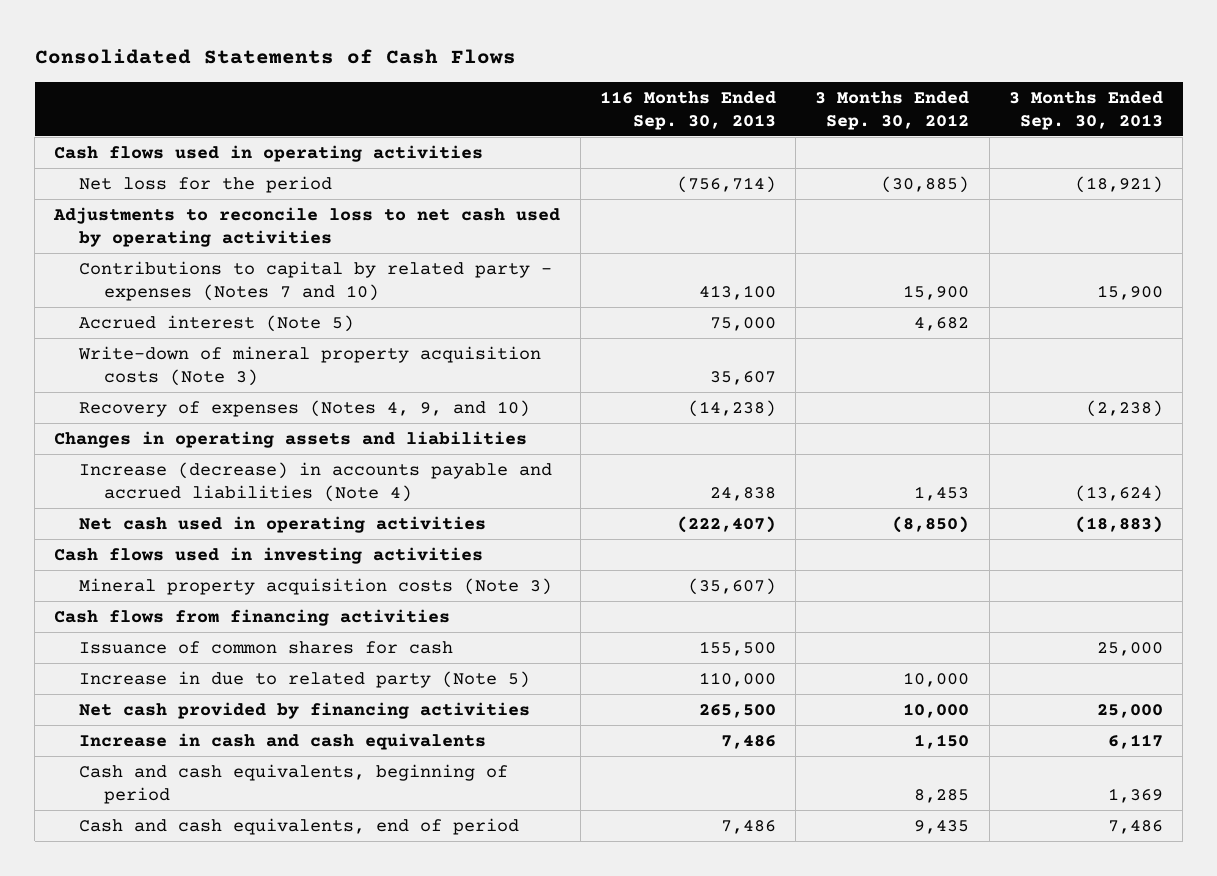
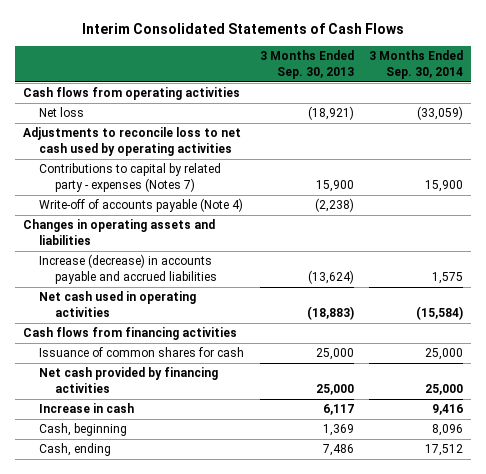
- Consolidated Statements of Cash Flows
+ Interim Consolidated Statements of Cash Flows
- | 116 Months Ended Sep. 30, 2013 | 3 Months Ended Sep. 30, 2012 | 3 Months Ended Sep. 30, 2013
+ | 3 Months Ended Sep. 30, 2013 | 3 Months Ended Sep. 30, 2014
- Cash flows used in operating activities
- Net loss for the period | (756,714) | (30,885) | (18,921)
+ Cash flows from operating activities
+ Net loss | (18,921) | (33,059)
- Contributions to capital by related party - expenses (Notes 7 and 10) | 413,100 | 15,900 | 15,900
- Accrued interest (Note 5) | 75,000 | 4,682 |
- Write-down of mineral property acquisition costs (Note 3) | 35,607 | |
- Recovery of expenses (Notes 4, 9, and 10) | (14,238) | | (2,238)
+ Contributions to capital by related party - expenses (Notes 7) | 15,900 | 15,900
+ Write-off of accounts payable (Note 4) | (2,238) |
- Increase (decrease) in accounts payable and accrued liabilities (Note 4) | 24,838 | 1,453 | (13,624)
+ Increase (decrease) in accounts payable and accrued liabilities | (13,624) | 1,575
- Cash flows used in investing activities
- Mineral property acquisition costs (Note 3) | (35,607) | |
- Increase in due to related party (Note 5) | 110,000 | 10,000 |
- Increase in cash and cash equivalents | 7,486 | 1,150 | 6,117
- Cash and cash equivalents, beginning of period | | 8,285 | 1,369
- Cash and cash equivalents, end of period | 7,486 | 9,435 | 7,486
+ Increase in cash | 6,117 | 9,416
+ Cash, beginning | 1,369 | 8,096
+ Cash, ending | 7,486 | 17,512

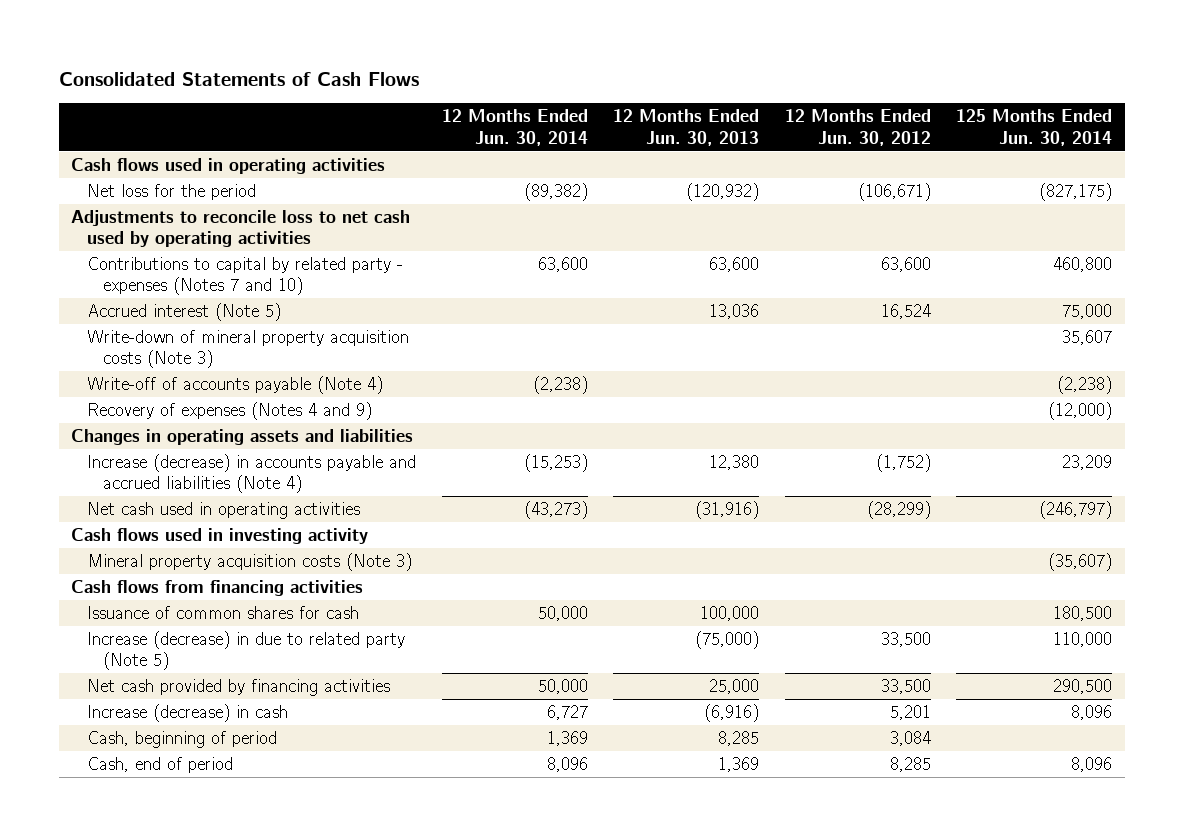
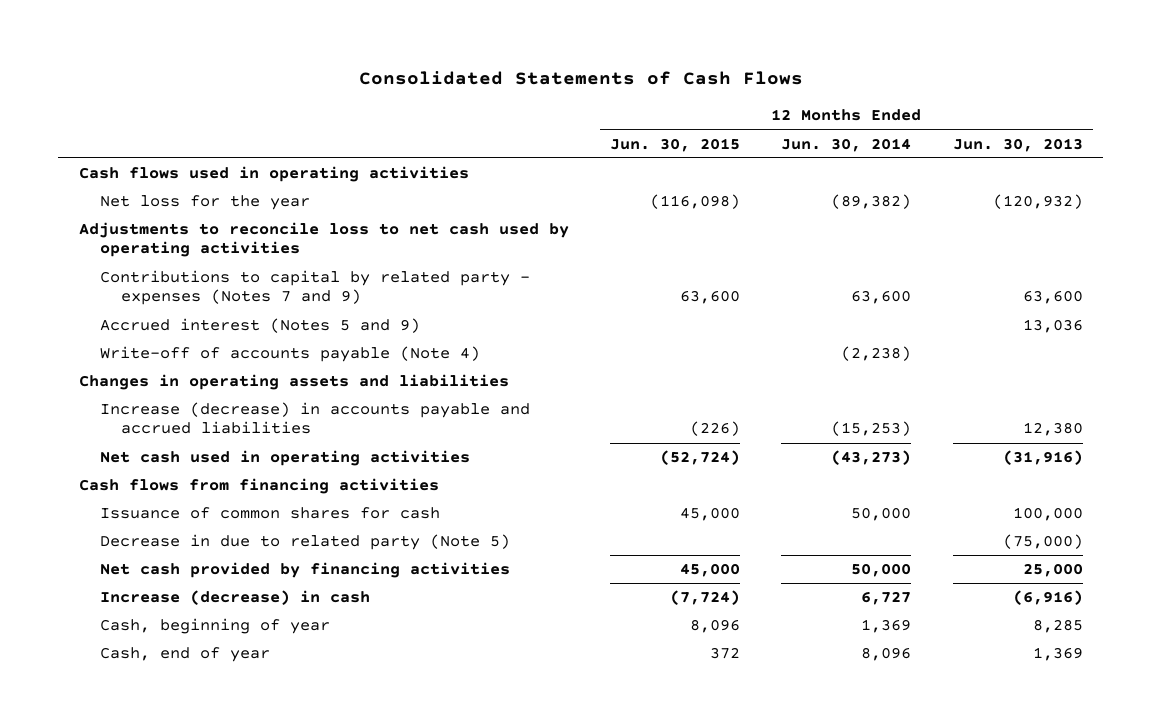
- | 12 Months Ended Jun. 30, 2014 | 12 Months Ended Jun. 30, 2013 | 12 Months Ended Jun. 30, 2012 | 125 Months Ended Jun. 30, 2014
+ | 12 Months Ended Jun. 30, 2015 | 12 Months Ended Jun. 30, 2014 | 12 Months Ended Jun. 30, 2013
- Net loss for the period | (89,382) | (120,932) | (106,671) | (827,175)
+ Net loss for the year | (116,098) | (89,382) | (120,932)
- Contributions to capital by related party - expenses (Notes 7 and 10) | 63,600 | 63,600 | 63,600 | 460,800
- Accrued interest (Note 5) | | 13,036 | 16,524 | 75,000
- Write-down of mineral property acquisition costs (Note 3) | | | | 35,607
+ Contributions to capital by related party - expenses (Notes 7 and 9) | 63,600 | 63,600 | 63,600
+ Accrued interest (Notes 5 and 9) | | | 13,036
- Recovery of expenses (Notes 4 and 9) | | | | (12,000)
- Increase (decrease) in accounts payable and accrued liabilities (Note 4) | (15,253) | 12,380 | (1,752) | 23,209
+ Increase (decrease) in accounts payable and accrued liabilities | (226) | (15,253) | 12,380
- Cash flows used in investing activity
- Mineral property acquisition costs (Note 3) | | | | (35,607)
- Increase (decrease) in due to related party (Note 5) | | (75,000) | 33,500 | 110,000
+ Decrease in due to related party (Note 5) | | | (75,000)
- Cash, beginning of period | 1,369 | 8,285 | 3,084 |
- Cash, end of period | 8,096 | 1,369 | 8,285 | 8,096
+ Cash, beginning of year | 8,096 | 1,369 | 8,285
+ Cash, end of year | 372 | 8,096 | 1,369

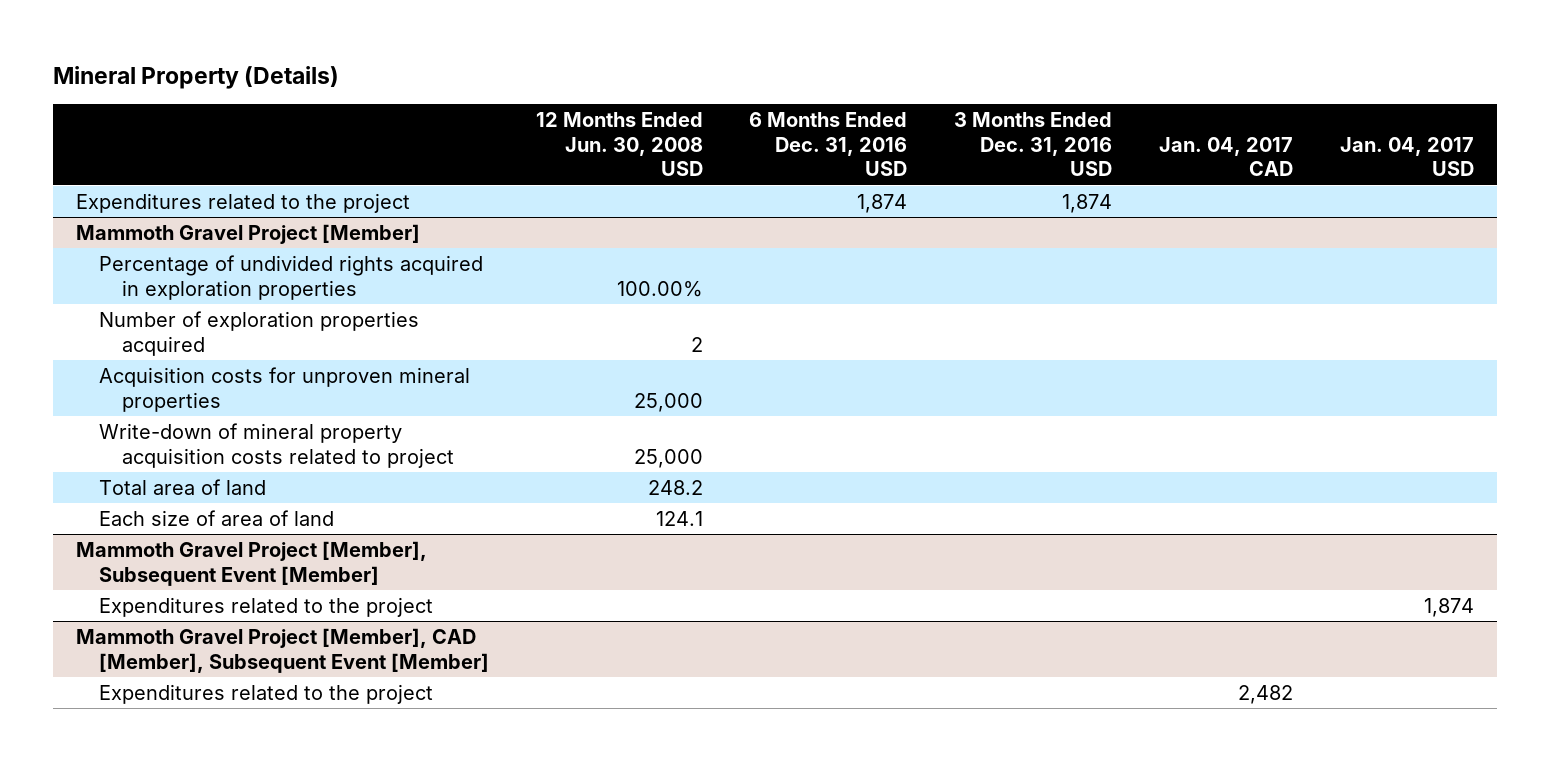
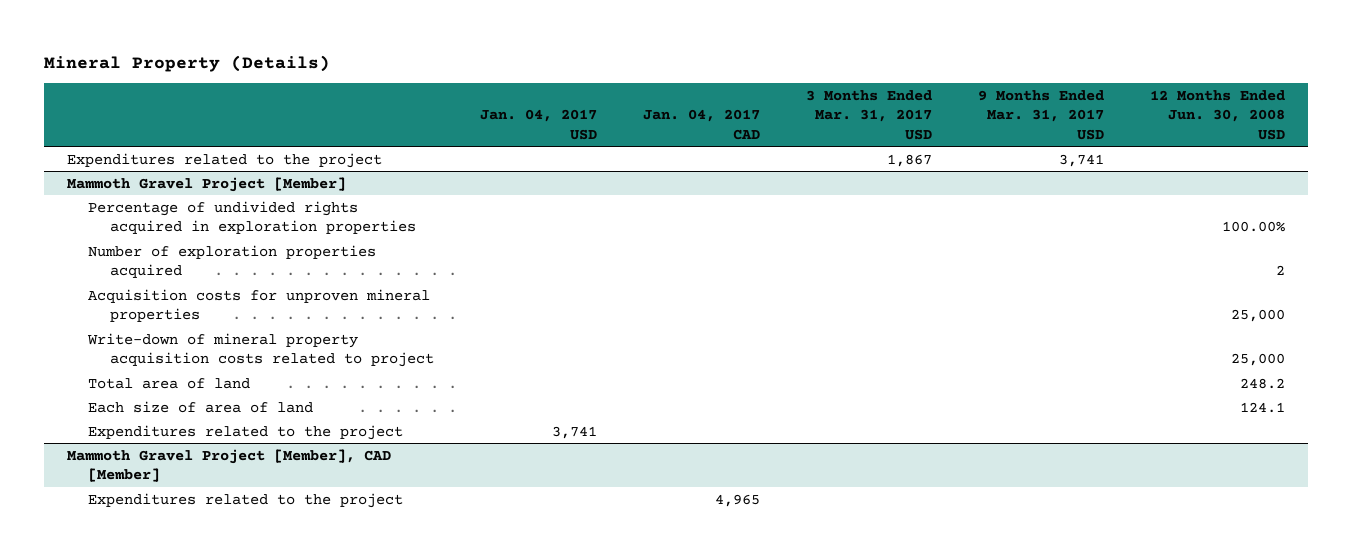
- | 12 Months Ended Jun. 30, 2008 USD | 6 Months Ended Dec. 31, 2016 USD | 3 Months Ended Dec. 31, 2016 USD | Jan. 04, 2017 CAD | Jan. 04, 2017 USD
+ | Jan. 04, 2017 USD | Jan. 04, 2017 CAD | 3 Months Ended Mar. 31, 2017 USD | 9 Months Ended Mar. 31, 2017 USD | 12 Months Ended Jun. 30, 2008 USD
- Mammoth Gravel Project [Member], Subsequent Event [Member]
- Expenditures related to the project | | | | | 1,874
- Mammoth Gravel Project [Member], CAD [Member], Subsequent Event [Member]
- Expenditures related to the project | | | | 2,482 |
@ Mammoth Gravel Project [Member]
+ Expenditures related to the project | 3,741 | | | |
+ Mammoth Gravel Project [Member], CAD [Member]
+ Expenditures related to the project | | 4,965 | | |

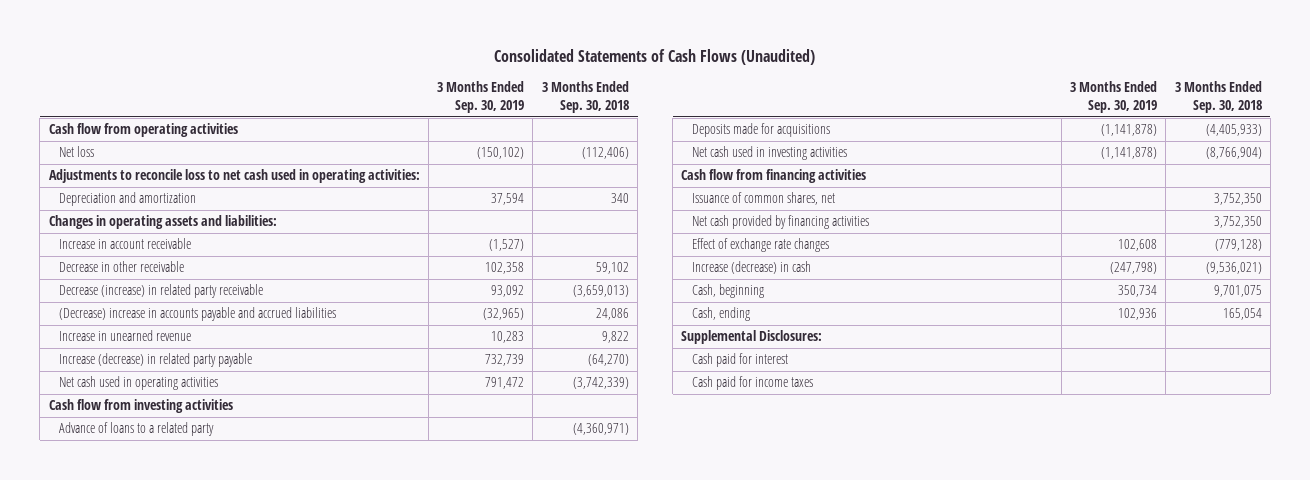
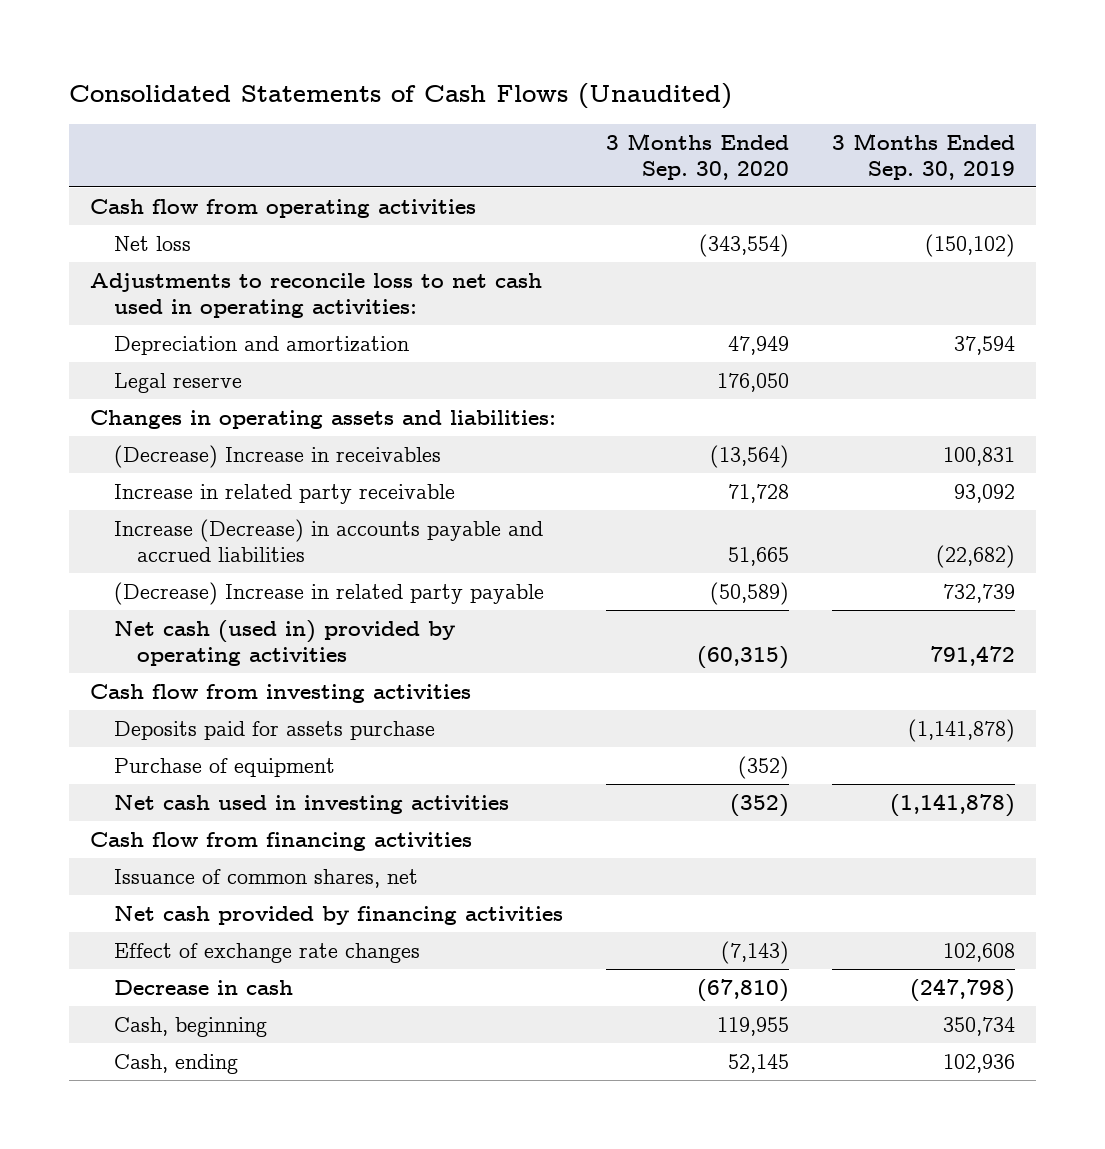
- | 3 Months Ended Sep. 30, 2019 | 3 Months Ended Sep. 30, 2018
+ | 3 Months Ended Sep. 30, 2020 | 3 Months Ended Sep. 30, 2019
+ Legal reserve | 176,050 |
- Increase in account receivable | (1,527) |
- Decrease in other receivable | 102,358 | 59,102
- Decrease (increase) in related party receivable | 93,092 | (3,659,013)
- (Decrease) increase in accounts payable and accrued liabilities | (32,965) | 24,086
- Increase in unearned revenue | 10,283 | 9,822
- Increase (decrease) in related party payable | 732,739 | (64,270)
- Net cash used in operating activities | 791,472 | (3,742,339)
+ (Decrease) Increase in receivables | (13,564) | 100,831
+ Increase in related party receivable | 71,728 | 93,092
+ Increase (Decrease) in accounts payable and accrued liabilities | 51,665 | (22,682)
+ (Decrease) Increase in related party payable | (50,589) | 732,739
+ Net cash (used in) provided by operating activities | (60,315) | 791,472
- Advance of loans to a related party | | (4,360,971)
- Deposits made for acquisitions | (1,141,878) | (4,405,933)
+ Deposits paid for assets purchase | | (1,141,878)
+ Purchase of equipment | (352) |
- Increase (decrease) in cash | (247,798) | (9,536,021)
+ Decrease in cash | (67,810) | (247,798)
- Supplemental Disclosures:
- Cash paid for interest
- Cash paid for income taxes

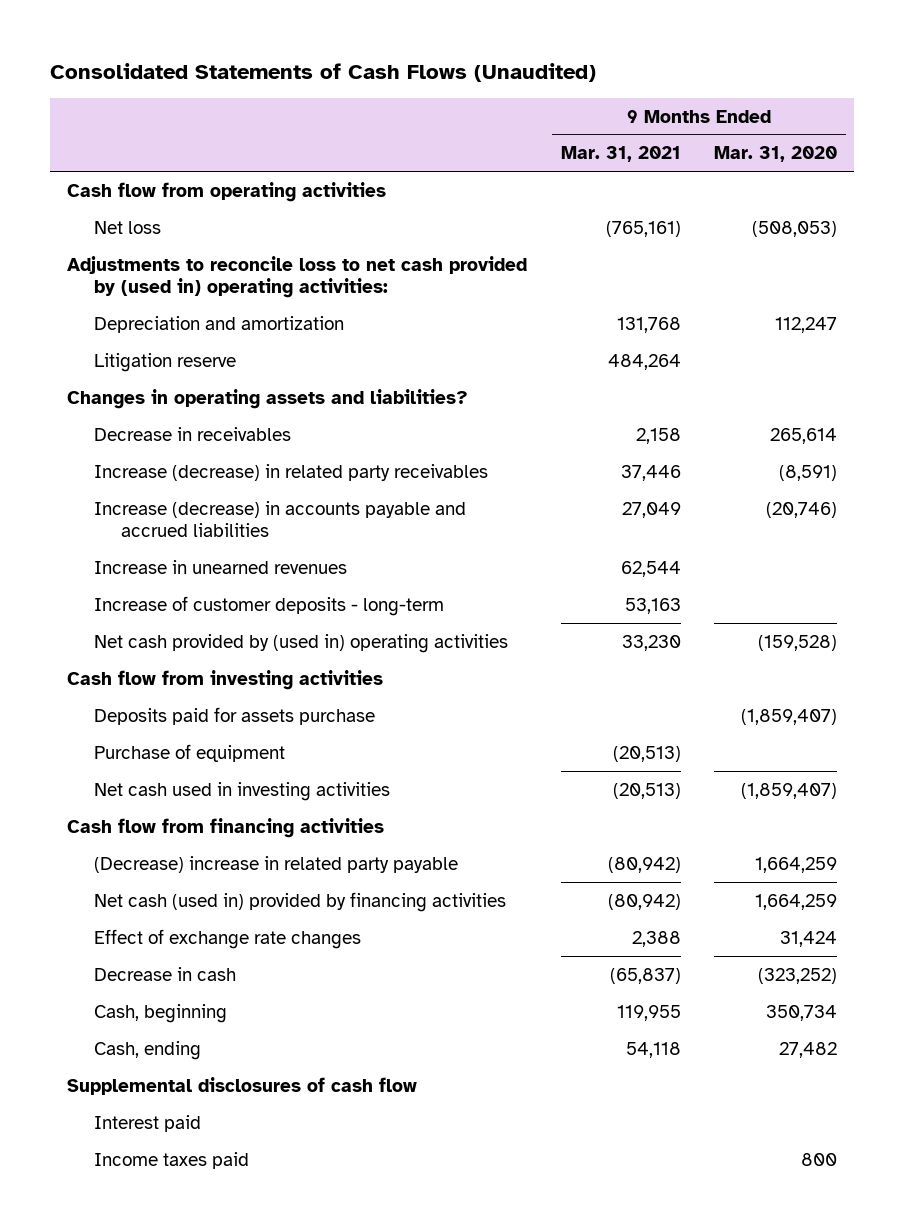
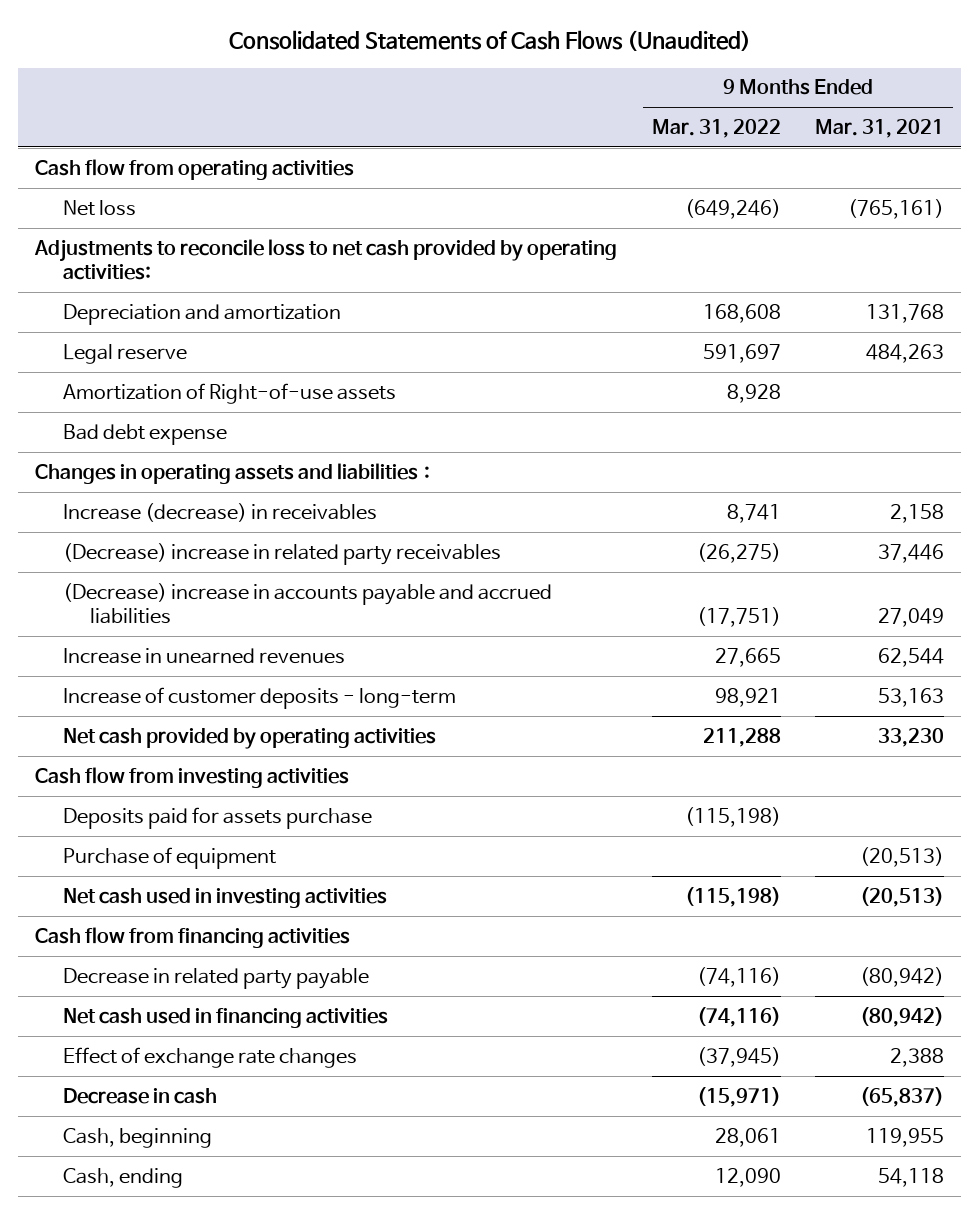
- | 9 Months Ended Mar. 31, 2021 | 9 Months Ended Mar. 31, 2020
+ | 9 Months Ended Mar. 31, 2022 | 9 Months Ended Mar. 31, 2021
- Adjustments to reconcile loss to net cash provided by (used in) operating activities:
+ Adjustments to reconcile loss to net cash provided by operating activities:
- Litigation reserve | 484,264 |
- Changes in operating assets and liabilities?
- Decrease in receivables | 2,158 | 265,614
- Increase (decrease) in related party receivables | 37,446 | (8,591)
- Increase (decrease) in accounts payable and accrued liabilities | 27,049 | (20,746)
+ Legal reserve | 591,697 | 484,263
+ Amortization of Right-of-use assets | 8,928 |
+ Bad debt expense
+ Changes in operating assets and liabilities：
+ Increase (decrease) in receivables | 8,741 | 2,158
+ (Decrease) increase in related party receivables | (26,275) | 37,446
+ (Decrease) increase in accounts payable and accrued liabilities | (17,751) | 27,049
- Net cash provided by (used in) operating activities | 33,230 | (159,528)
+ Net cash provided by operating activities | 211,288 | 33,230
- (Decrease) increase in related party payable | (80,942) | 1,664,259
- Net cash (used in) provided by financing activities | (80,942) | 1,664,259
+ Decrease in related party payable | (74,116) | (80,942)
+ Net cash used in financing activities | (74,116) | (80,942)
- Supplemental disclosures of cash flow
- Interest paid
- Income taxes paid | | 800

